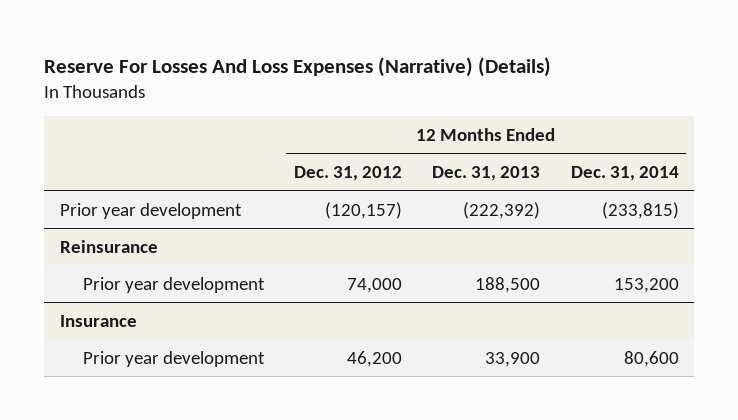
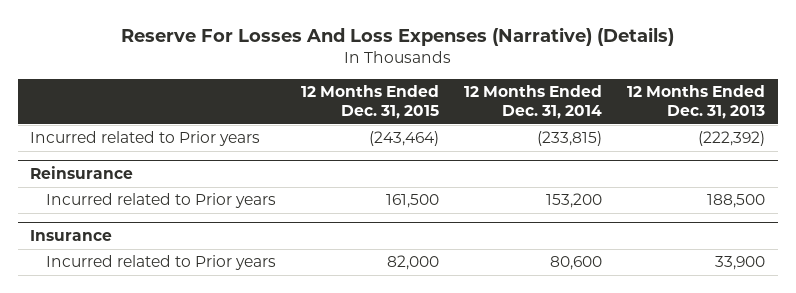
- | 12 Months Ended Dec. 31, 2012 | 12 Months Ended Dec. 31, 2013 | 12 Months Ended Dec. 31, 2014
+ | 12 Months Ended Dec. 31, 2015 | 12 Months Ended Dec. 31, 2014 | 12 Months Ended Dec. 31, 2013
- Prior year development | (120,157) | (222,392) | (233,815)
+ Incurred related to Prior years | (243,464) | (233,815) | (222,392)
@ Reinsurance
- Prior year development | 74,000 | 188,500 | 153,200
+ Incurred related to Prior years | 161,500 | 153,200 | 188,500
@ Insurance
- Prior year development | 46,200 | 33,900 | 80,600
+ Incurred related to Prior years | 82,000 | 80,600 | 33,900

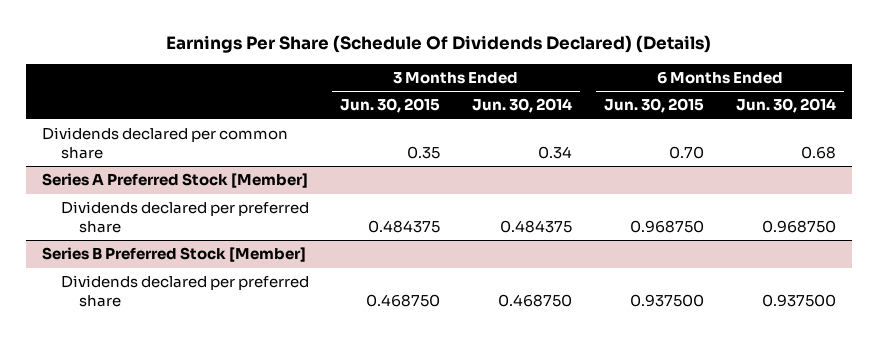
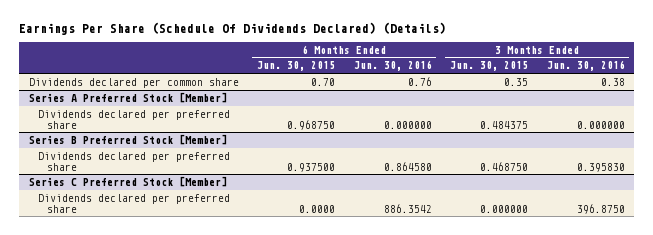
- | 3 Months Ended Jun. 30, 2015 | 3 Months Ended Jun. 30, 2014 | 6 Months Ended Jun. 30, 2015 | 6 Months Ended Jun. 30, 2014
+ | 6 Months Ended Jun. 30, 2015 | 6 Months Ended Jun. 30, 2016 | 3 Months Ended Jun. 30, 2015 | 3 Months Ended Jun. 30, 2016
+ Series C Preferred Stock [Member]
+ Dividends declared per preferred share | 0.0000 | 886.3542 | 0.000000 | 396.8750

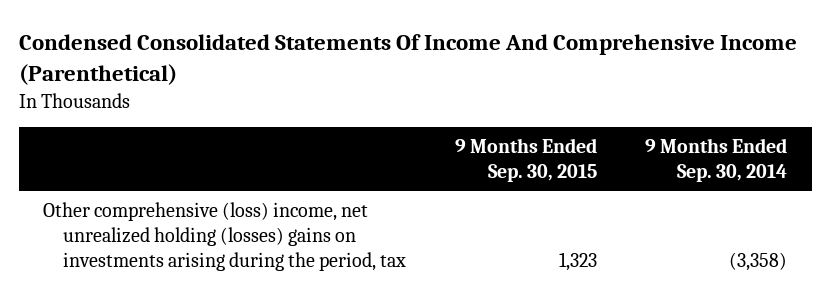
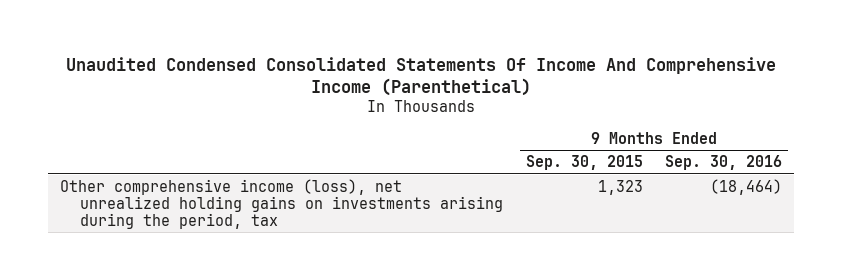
- Condensed Consolidated Statements Of Income And Comprehensive Income (Parenthetical)
+ Unaudited Condensed Consolidated Statements Of Income And Comprehensive Income (Parenthetical)
- | 9 Months Ended Sep. 30, 2015 | 9 Months Ended Sep. 30, 2014
+ | 9 Months Ended Sep. 30, 2015 | 9 Months Ended Sep. 30, 2016
- Other comprehensive (loss) income, net unrealized holding (losses) gains on investments arising during the period, tax | 1,323 | (3,358)
+ Other comprehensive income (loss), net unrealized holding gains on investments arising during the period, tax | 1,323 | (18,464)

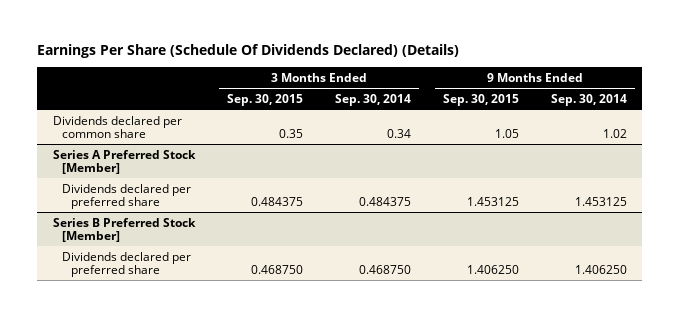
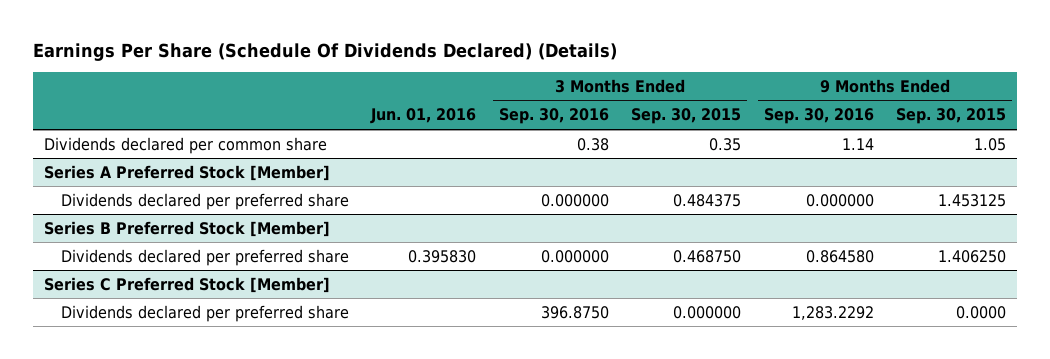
- | 3 Months Ended Sep. 30, 2015 | 3 Months Ended Sep. 30, 2014 | 9 Months Ended Sep. 30, 2015 | 9 Months Ended Sep. 30, 2014
+ | Jun. 01, 2016 | 3 Months Ended Sep. 30, 2016 | 3 Months Ended Sep. 30, 2015 | 9 Months Ended Sep. 30, 2016 | 9 Months Ended Sep. 30, 2015
+ Series C Preferred Stock [Member]
+ Dividends declared per preferred share | | 396.8750 | 0.000000 | 1,283.2292 | 0.0000

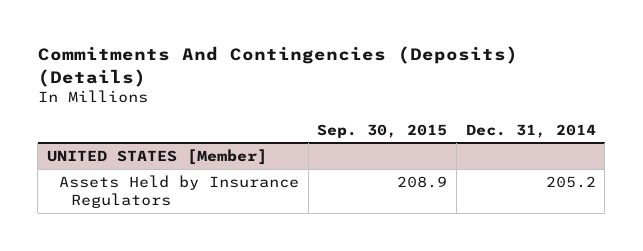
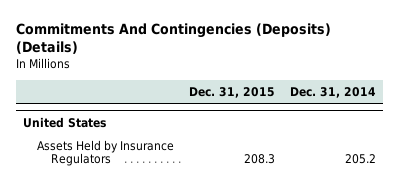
- | Sep. 30, 2015 | Dec. 31, 2014
+ | Dec. 31, 2015 | Dec. 31, 2014
- UNITED STATES [Member]
+ United States

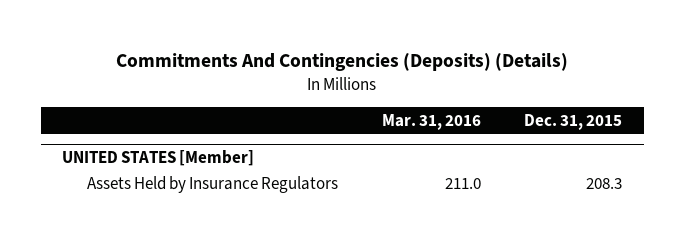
- | Dec. 31, 2015 | Dec. 31, 2014
+ | Mar. 31, 2016 | Dec. 31, 2015
- United States
+ UNITED STATES [Member]

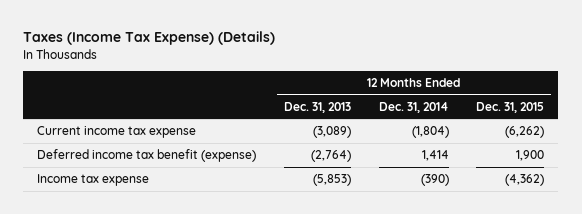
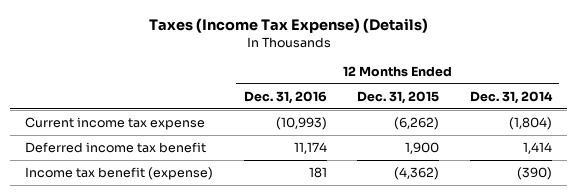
- | 12 Months Ended Dec. 31, 2013 | 12 Months Ended Dec. 31, 2014 | 12 Months Ended Dec. 31, 2015
+ | 12 Months Ended Dec. 31, 2016 | 12 Months Ended Dec. 31, 2015 | 12 Months Ended Dec. 31, 2014
- Deferred income tax benefit (expense) | (2,764) | 1,414 | 1,900
- Income tax expense | (5,853) | (390) | (4,362)
+ Deferred income tax benefit | 11,174 | 1,900 | 1,414
+ Income tax benefit (expense) | 181 | (4,362) | (390)

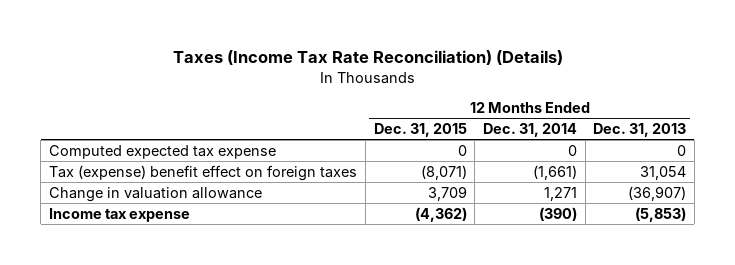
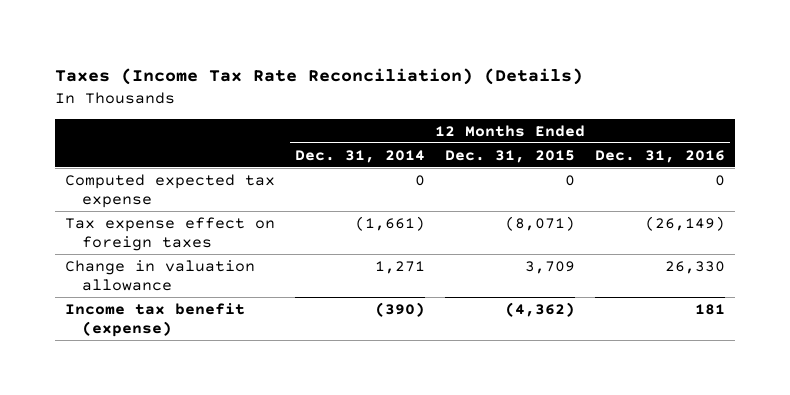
- | 12 Months Ended Dec. 31, 2015 | 12 Months Ended Dec. 31, 2014 | 12 Months Ended Dec. 31, 2013
+ | 12 Months Ended Dec. 31, 2014 | 12 Months Ended Dec. 31, 2015 | 12 Months Ended Dec. 31, 2016
- Tax (expense) benefit effect on foreign taxes | (8,071) | (1,661) | 31,054
+ Tax expense effect on foreign taxes | (1,661) | (8,071) | (26,149)
- Income tax expense | (4,362) | (390) | (5,853)
+ Income tax benefit (expense) | (390) | (4,362) | 181

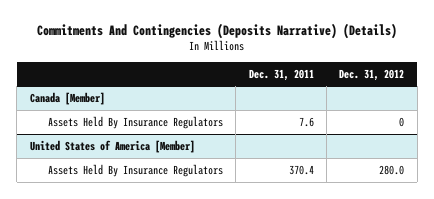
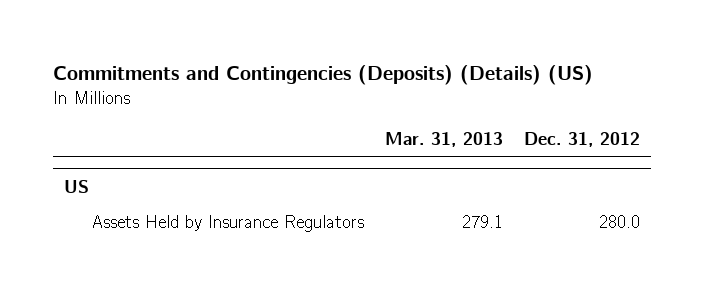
- Commitments And Contingencies (Deposits Narrative) (Details)
+ Commitments and Contingencies (Deposits) (Details) (US)
- | Dec. 31, 2011 | Dec. 31, 2012
+ | Mar. 31, 2013 | Dec. 31, 2012
- Canada [Member]
- Assets Held By Insurance Regulators | 7.6 | 0
- United States of America [Member]
- Assets Held By Insurance Regulators | 370.4 | 280.0
+ US
+ Assets Held by Insurance Regulators | 279.1 | 280.0

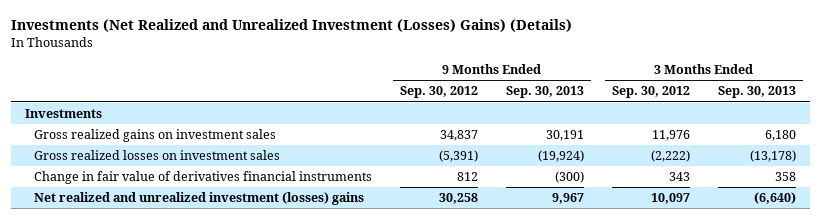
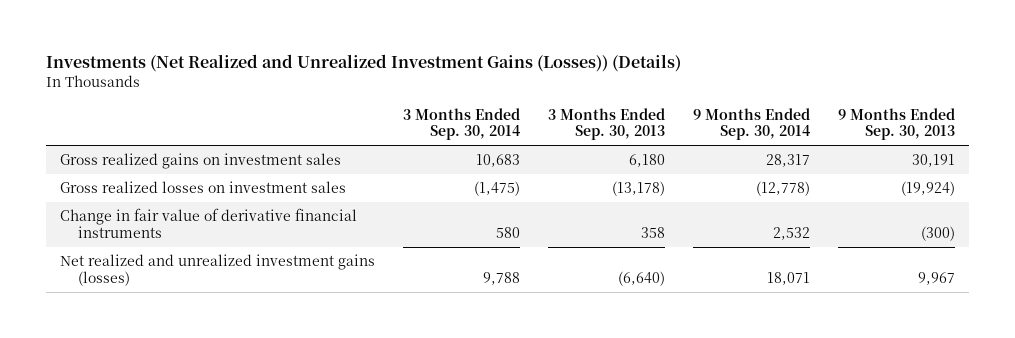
- Investments (Net Realized and Unrealized Investment (Losses) Gains) (Details)
+ Investments (Net Realized and Unrealized Investment Gains (Losses)) (Details)
- | 9 Months Ended Sep. 30, 2012 | 9 Months Ended Sep. 30, 2013 | 3 Months Ended Sep. 30, 2012 | 3 Months Ended Sep. 30, 2013
+ | 3 Months Ended Sep. 30, 2014 | 3 Months Ended Sep. 30, 2013 | 9 Months Ended Sep. 30, 2014 | 9 Months Ended Sep. 30, 2013
- Investments
- Change in fair value of derivatives financial instruments | 812 | (300) | 343 | 358
- Net realized and unrealized investment (losses) gains | 30,258 | 9,967 | 10,097 | (6,640)
+ Change in fair value of derivative financial instruments | 580 | 358 | 2,532 | (300)
+ Net realized and unrealized investment gains (losses) | 9,788 | (6,640) | 18,071 | 9,967

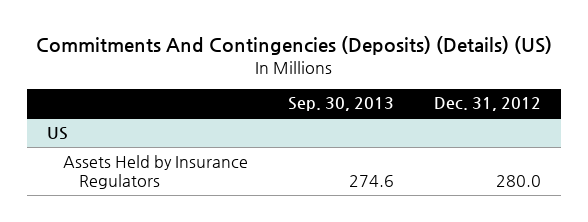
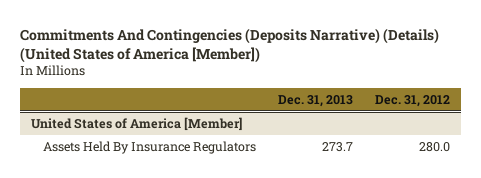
- Commitments And Contingencies (Deposits) (Details) (US)
+ Commitments And Contingencies (Deposits Narrative) (Details) (United States of America [Member])
- | Sep. 30, 2013 | Dec. 31, 2012
+ | Dec. 31, 2013 | Dec. 31, 2012
- US
- Assets Held by Insurance Regulators | 274.6 | 280.0
+ United States of America [Member]
+ Assets Held By Insurance Regulators | 273.7 | 280.0

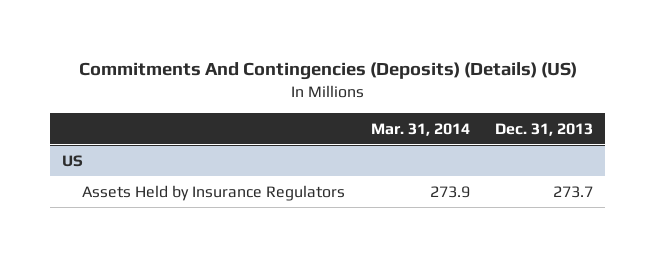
- Commitments And Contingencies (Deposits Narrative) (Details) (United States of America [Member])
+ Commitments And Contingencies (Deposits) (Details) (US)
- | Dec. 31, 2013 | Dec. 31, 2012
+ | Mar. 31, 2014 | Dec. 31, 2013
- United States of America [Member]
- Assets Held By Insurance Regulators | 273.7 | 280.0
+ US
+ Assets Held by Insurance Regulators | 273.9 | 273.7

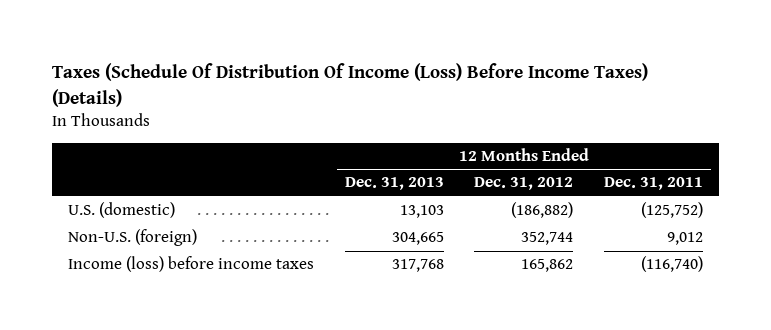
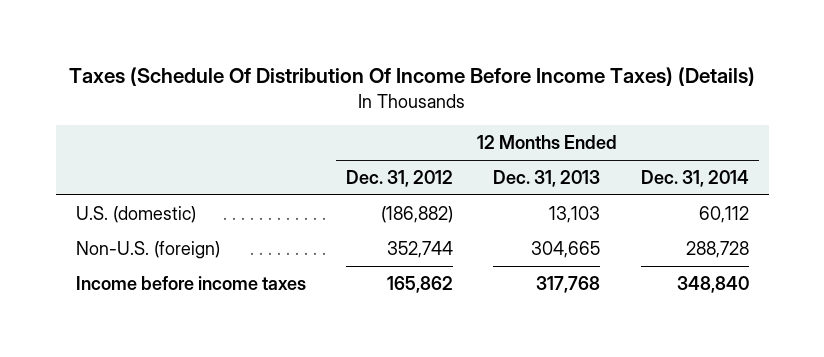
- Taxes (Schedule Of Distribution Of Income (Loss) Before Income Taxes) (Details)
+ Taxes (Schedule Of Distribution Of Income Before Income Taxes) (Details)
- | 12 Months Ended Dec. 31, 2013 | 12 Months Ended Dec. 31, 2012 | 12 Months Ended Dec. 31, 2011
+ | 12 Months Ended Dec. 31, 2012 | 12 Months Ended Dec. 31, 2013 | 12 Months Ended Dec. 31, 2014
- Income (loss) before income taxes | 317,768 | 165,862 | (116,740)
+ Income before income taxes | 165,862 | 317,768 | 348,840

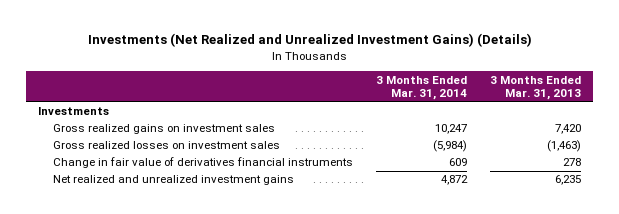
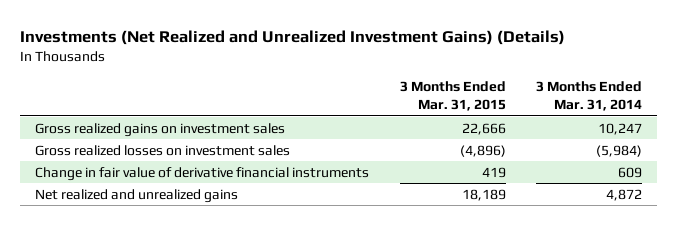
- | 3 Months Ended Mar. 31, 2014 | 3 Months Ended Mar. 31, 2013
+ | 3 Months Ended Mar. 31, 2015 | 3 Months Ended Mar. 31, 2014
- Investments
- Change in fair value of derivatives financial instruments | 609 | 278
- Net realized and unrealized investment gains | 4,872 | 6,235
+ Change in fair value of derivative financial instruments | 419 | 609
+ Net realized and unrealized gains | 18,189 | 4,872

